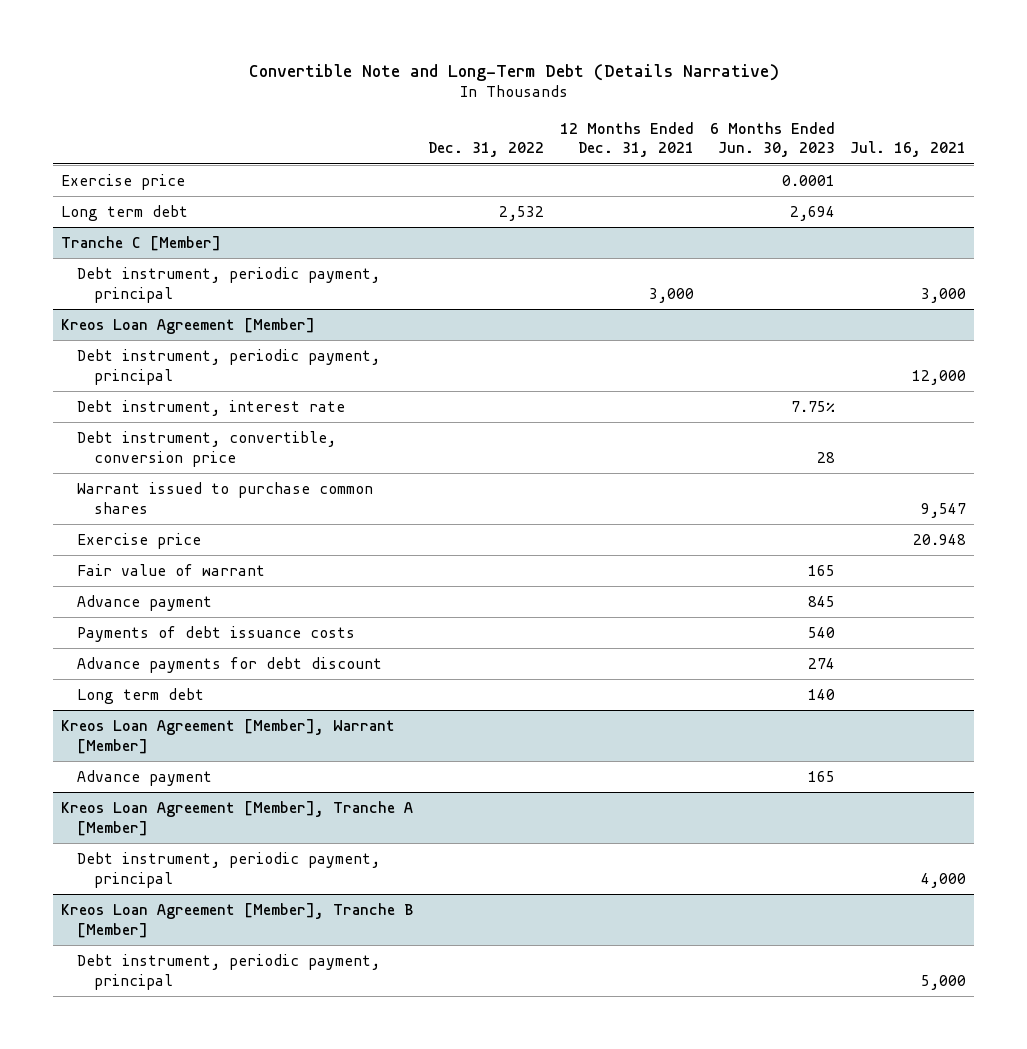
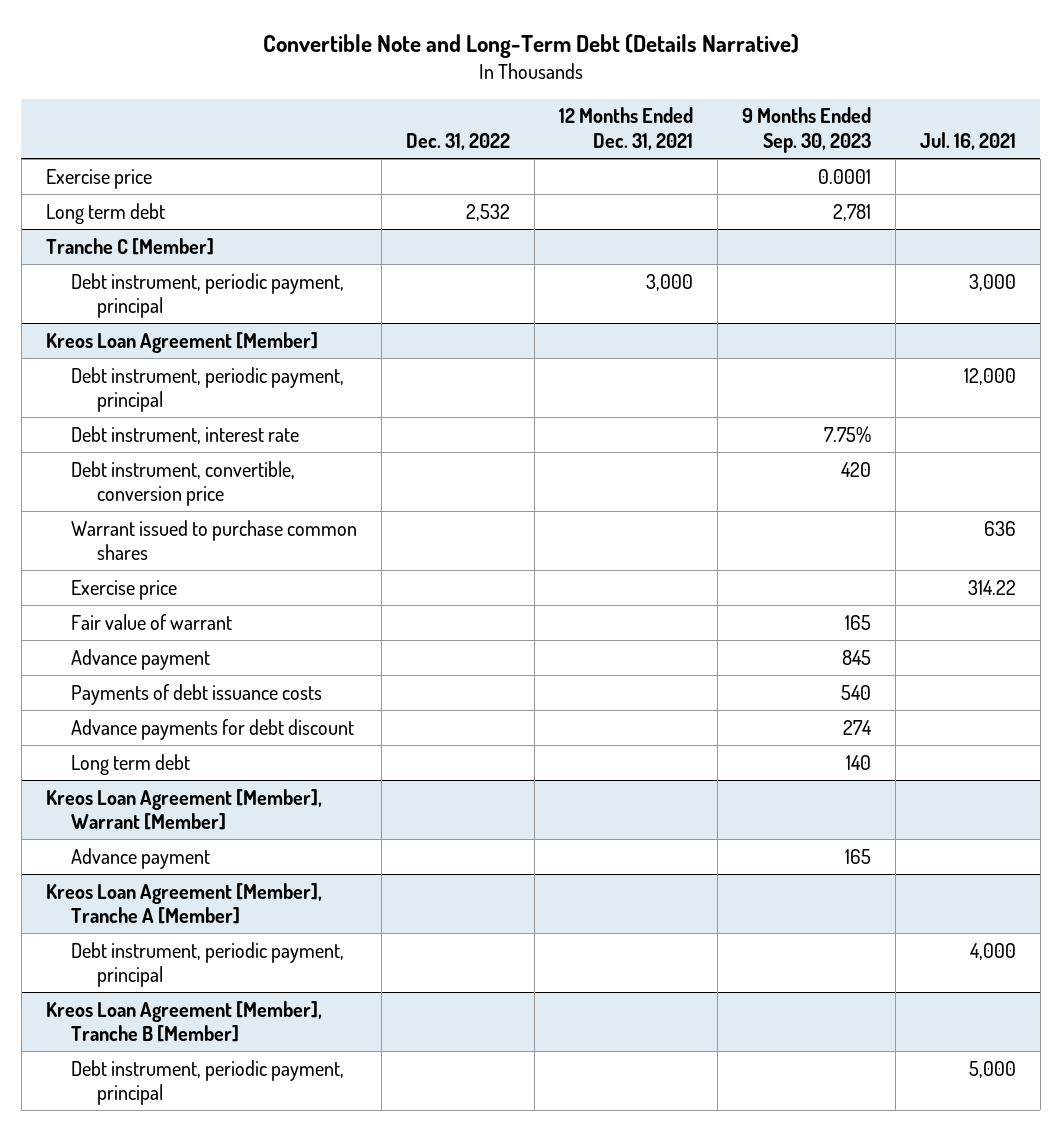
- | Dec. 31, 2022 | 12 Months Ended Dec. 31, 2021 | 6 Months Ended Jun. 30, 2023 | Jul. 16, 2021
+ | Dec. 31, 2022 | 12 Months Ended Dec. 31, 2021 | 9 Months Ended Sep. 30, 2023 | Jul. 16, 2021
@ Kreos Loan Agreement [Member]
- Warrant issued to purchase common shares | | | | 9,547
- Exercise price | | | | 20.948
+ Warrant issued to purchase common shares | | | | 636
+ Exercise price | | | | 314.22

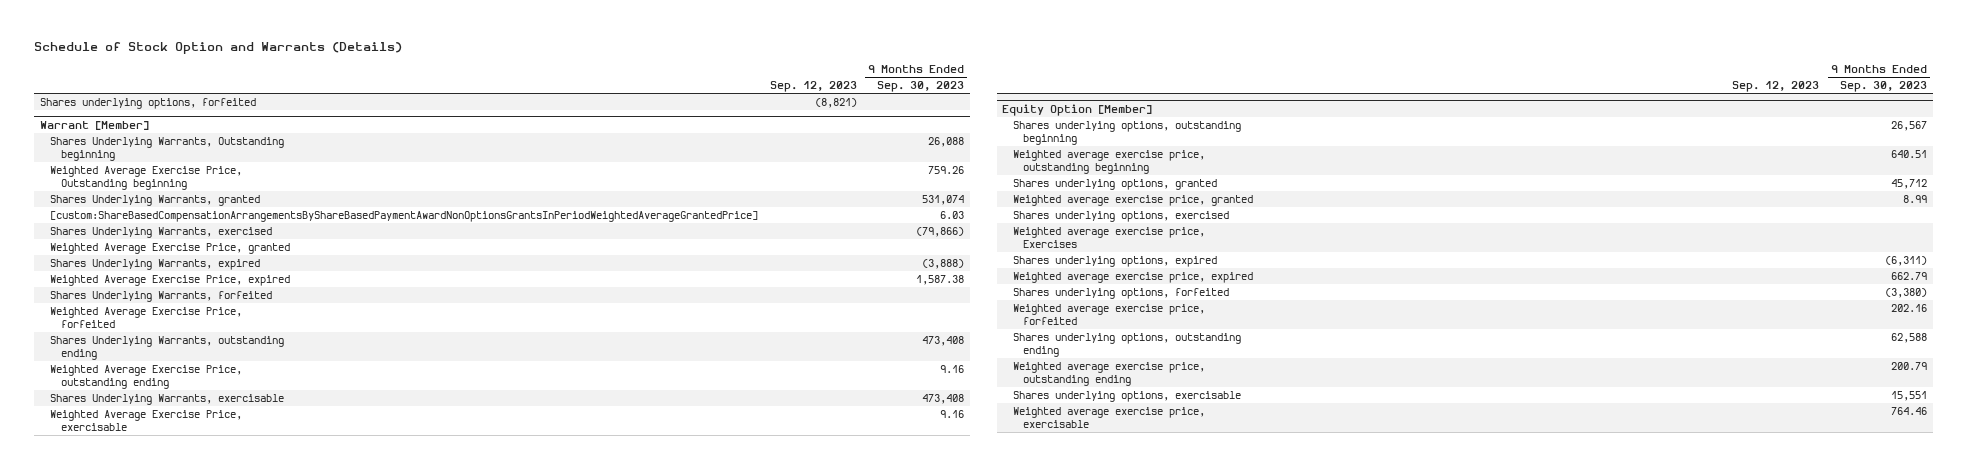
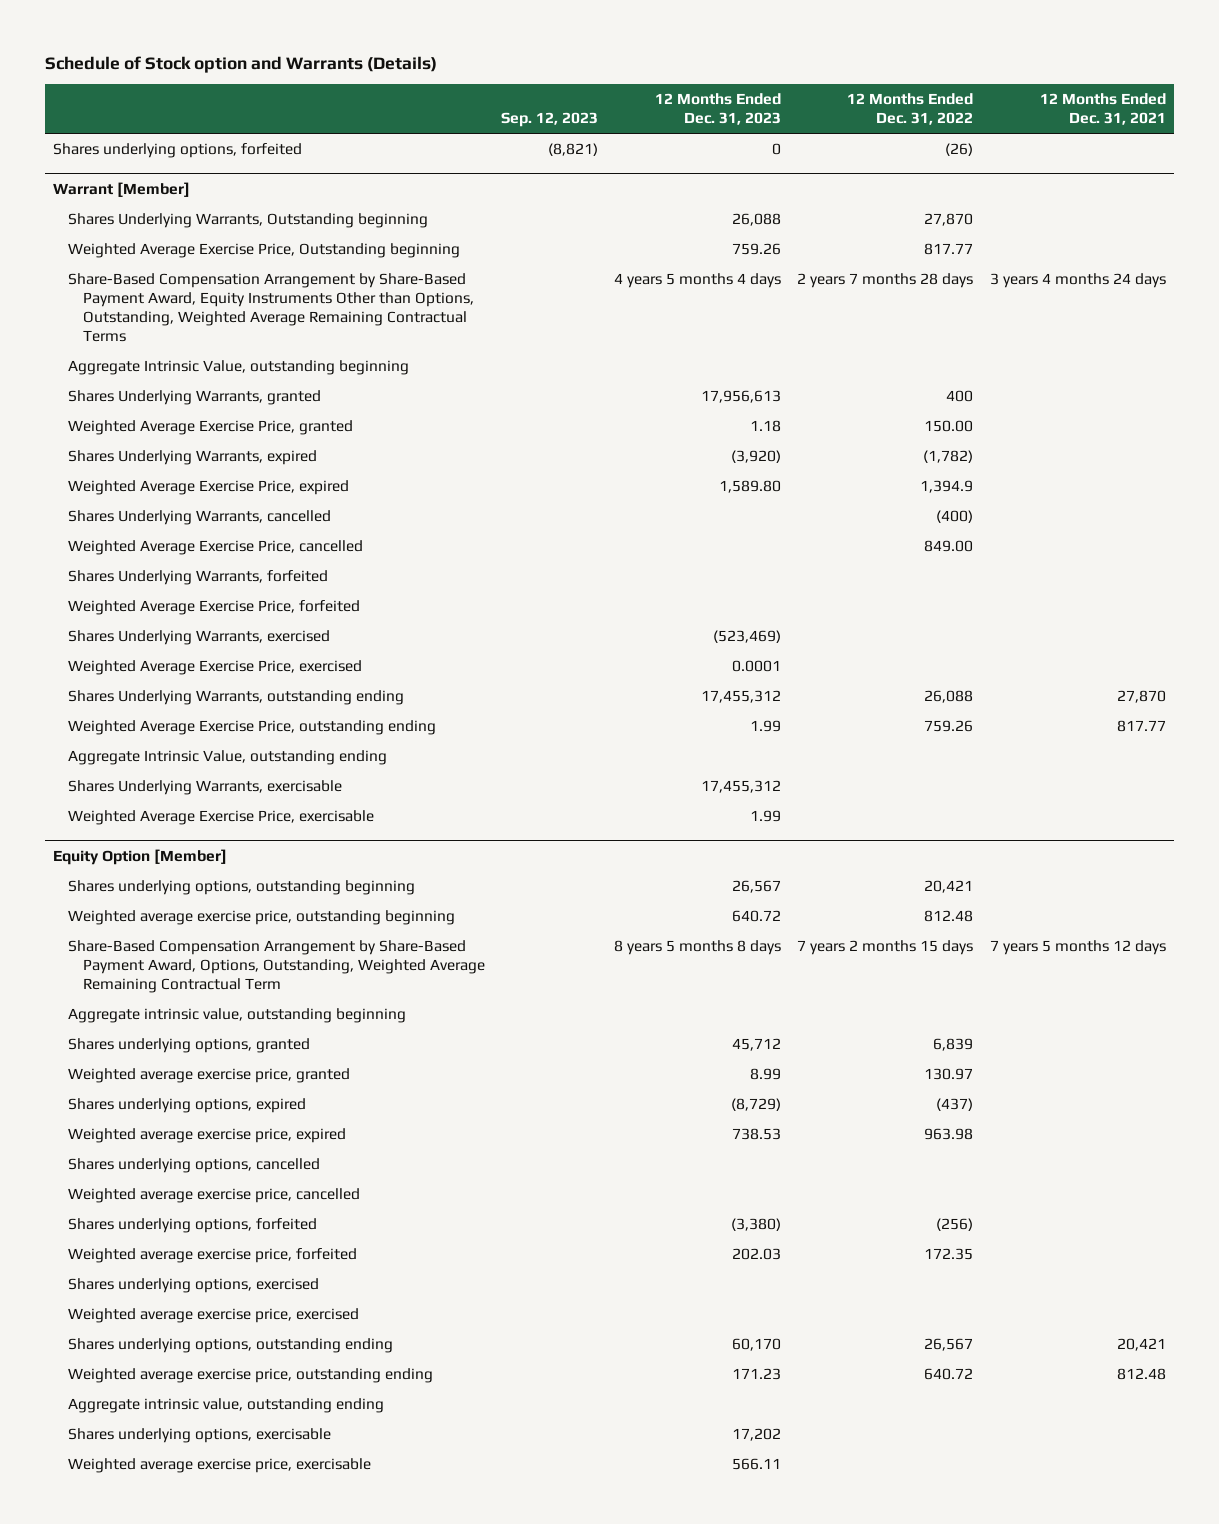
- Schedule of Stock Option and Warrants (Details)
+ Schedule of Stock option and Warrants (Details)
- | Sep. 12, 2023 | 9 Months Ended Sep. 30, 2023
+ | Sep. 12, 2023 | 12 Months Ended Dec. 31, 2023 | 12 Months Ended Dec. 31, 2022 | 12 Months Ended Dec. 31, 2021
@ Warrant [Member]
+ Share-Based Compensation Arrangement by Share-Based Payment Award, Equity Instruments Other than Options, Outstanding, Weighted Average Remaining Contractual Terms | | 4 years 5 months 4 days | 2 years 7 months 28 days | 3 years 4 months 24 days
+ Aggregate Intrinsic Value, outstanding beginning
- [custom:ShareBasedCompensationArrangementsByShareBasedPaymentAwardNonOptionsGrantsInPeriodWeightedAverageGrantedPrice] | | 6.03
+ Shares Underlying Warrants, cancelled | | | (400) |
+ Weighted Average Exercise Price, cancelled | | | 849.00 |
moved down: Shares Underlying Warrants, exercised | | (523,469) | |
+ Weighted Average Exercise Price, exercised | | 0.0001 | |
+ Aggregate Intrinsic Value, outstanding ending
@ Equity Option [Member]
+ Share-Based Compensation Arrangement by Share-Based Payment Award, Options, Outstanding, Weighted Average Remaining Contractual Term | | 8 years 5 months 8 days | 7 years 2 months 15 days | 7 years 5 months 12 days
+ Aggregate intrinsic value, outstanding beginning
- Weighted average exercise price, Exercises
+ Shares underlying options, cancelled
+ Weighted average exercise price, cancelled
moved down: Shares underlying options, exercised
+ Weighted average exercise price, exercised
+ Aggregate intrinsic value, outstanding ending

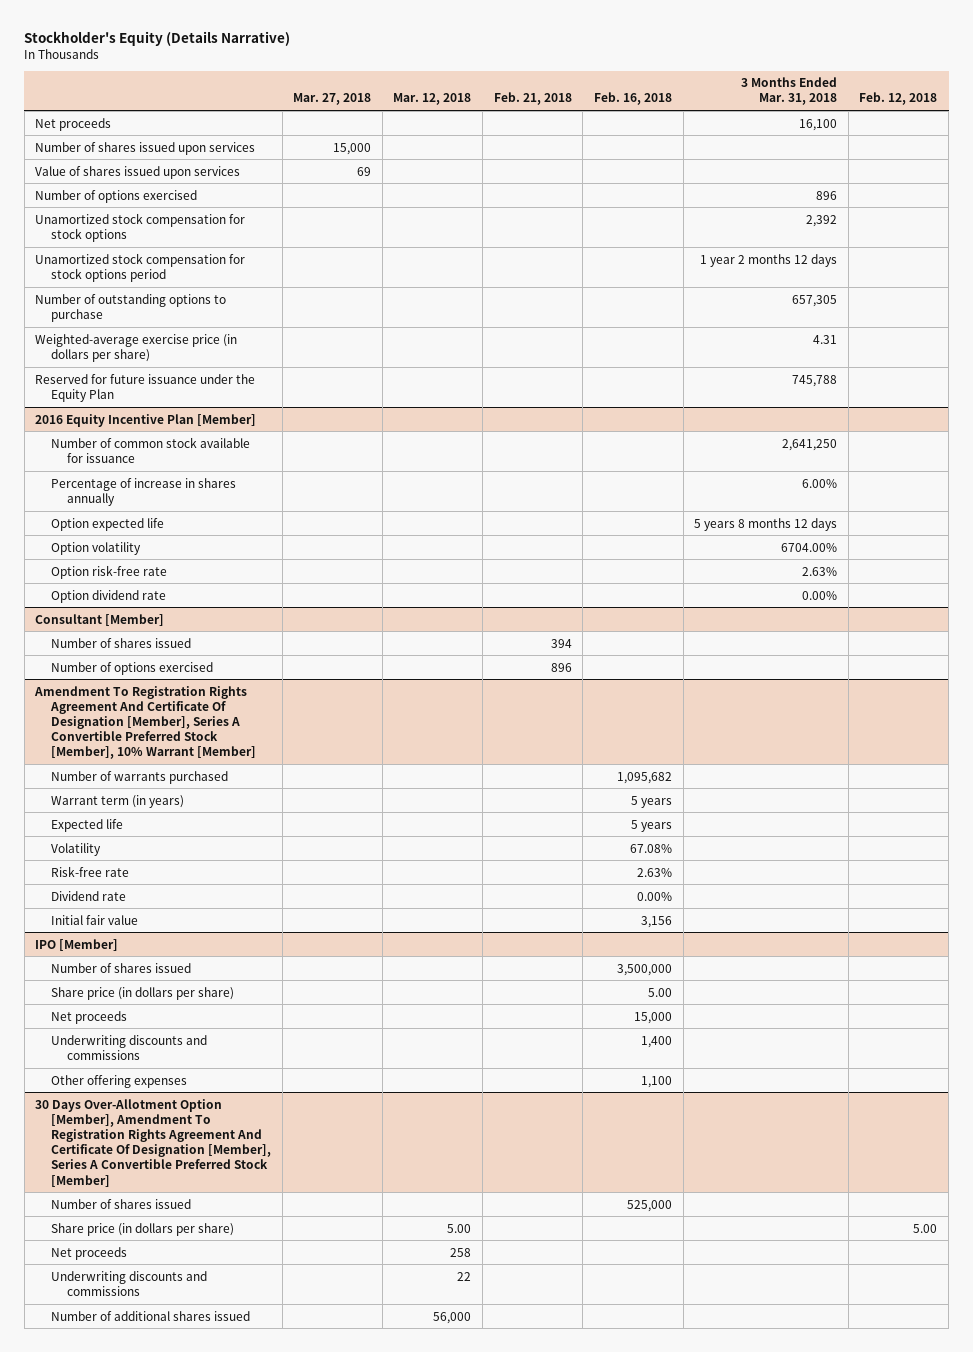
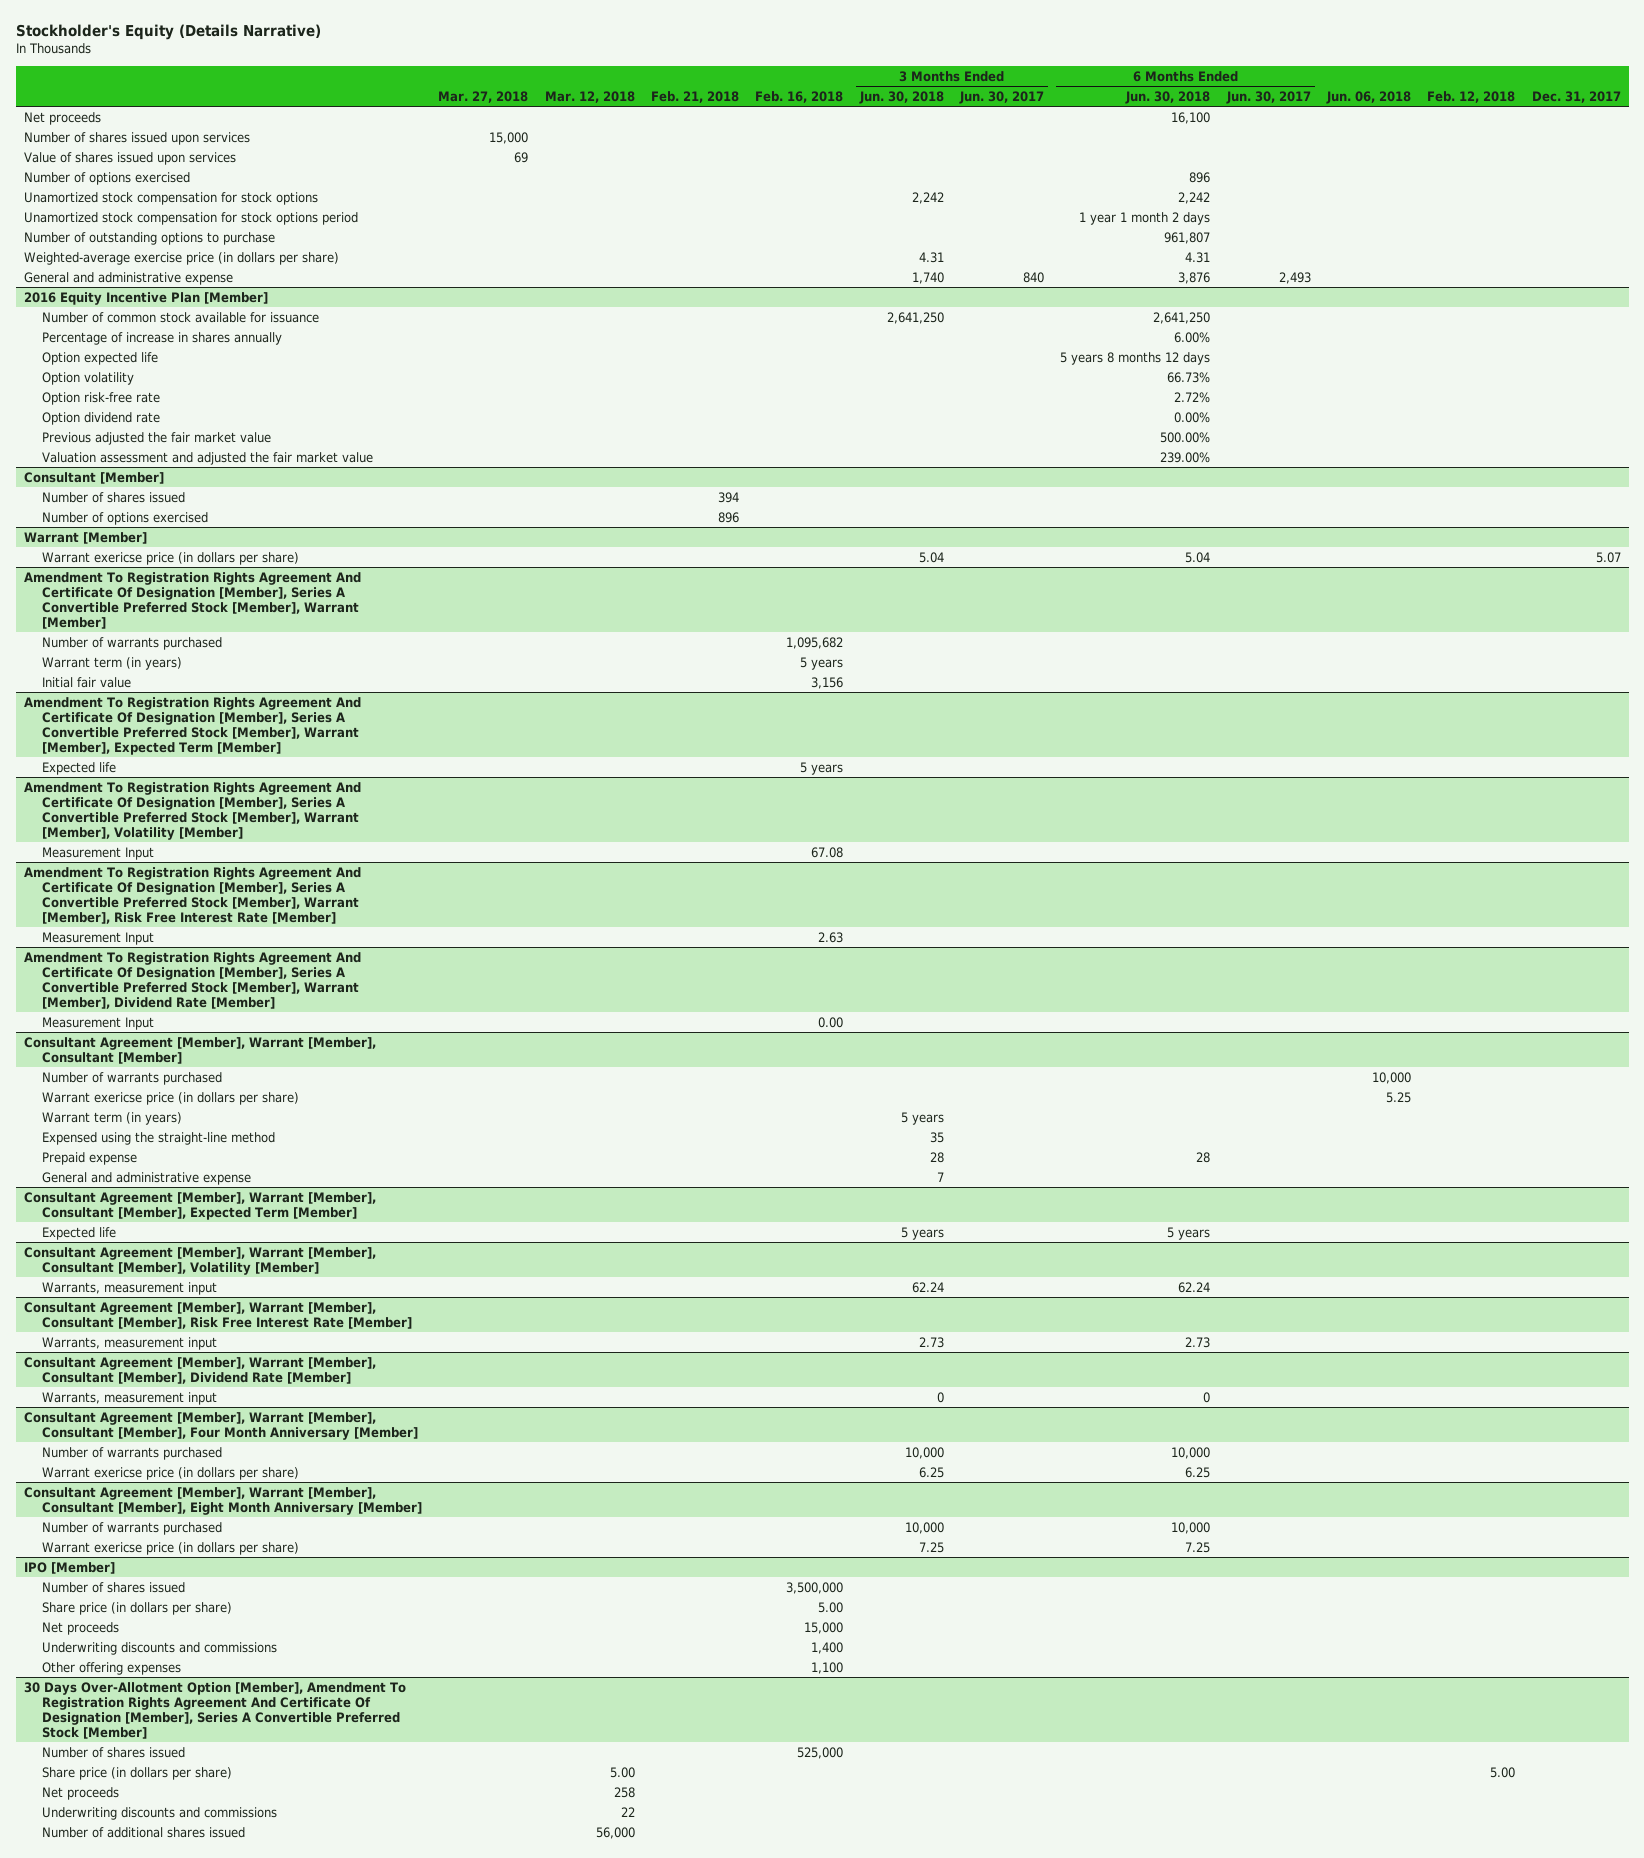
- | Mar. 27, 2018 | Mar. 12, 2018 | Feb. 21, 2018 | Feb. 16, 2018 | 3 Months Ended Mar. 31, 2018 | Feb. 12, 2018
+ | Mar. 27, 2018 | Mar. 12, 2018 | Feb. 21, 2018 | Feb. 16, 2018 | 3 Months Ended Jun. 30, 2018 | 3 Months Ended Jun. 30, 2017 | 6 Months Ended Jun. 30, 2018 | 6 Months Ended Jun. 30, 2017 | Jun. 06, 2018 | Feb. 12, 2018 | Dec. 31, 2017
- Reserved for future issuance under the Equity Plan | | | | | 745,788 |
+ General and administrative expense | | | | | 1,740 | 840 | 3,876 | 2,493 | | |
@ 2016 Equity Incentive Plan [Member]
+ Previous adjusted the fair market value | | | | | | | 500.00% | | | |
+ Valuation assessment and adjusted the fair market value | | | | | | | 239.00% | | | |
- Amendment To Registration Rights Agreement And Certificate Of Designation [Member], Series A Convertible Preferred Stock [Member], 10% Warrant [Member]
+ Warrant [Member]
+ Warrant exericse price (in dollars per share) | | | | | 5.04 | | 5.04 | | | | 5.07
+ Amendment To Registration Rights Agreement And Certificate Of Designation [Member], Series A Convertible Preferred Stock [Member], Warrant [Member]
- Expected life | | | | 5 years | |
- Volatility | | | | 67.08% | |
- Risk-free rate | | | | 2.63% | |
- Dividend rate | | | | 0.00% | |
+ Amendment To Registration Rights Agreement And Certificate Of Designation [Member], Series A Convertible Preferred Stock [Member], Warrant [Member], Expected Term [Member]
+ Expected life | | | | 5 years | | | | | | |
+ Amendment To Registration Rights Agreement And Certificate Of Designation [Member], Series A Convertible Preferred Stock [Member], Warrant [Member], Volatility [Member]
+ Measurement Input | | | | 67.08 | | | | | | |
+ Amendment To Registration Rights Agreement And Certificate Of Designation [Member], Series A Convertible Preferred Stock [Member], Warrant [Member], Risk Free Interest Rate [Member]
+ Measurement Input | | | | 2.63 | | | | | | |
+ Amendment To Registration Rights Agreement And Certificate Of Designation [Member], Series A Convertible Preferred Stock [Member], Warrant [Member], Dividend Rate [Member]
+ Measurement Input | | | | 0.00 | | | | | | |
+ Consultant Agreement [Member], Warrant [Member], Consultant [Member]
+ Number of warrants purchased | | | | | | | | | 10,000 | |
+ Warrant exericse price (in dollars per share) | | | | | | | | | 5.25 | |
+ Warrant term (in years) | | | | | 5 years | | | | | |
+ Expensed using the straight-line method | | | | | 35 | | | | | |
+ Prepaid expense | | | | | 28 | | 28 | | | |
+ General and administrative expense | | | | | 7 | | | | | |
+ Consultant Agreement [Member], Warrant [Member], Consultant [Member], Expected Term [Member]
+ Expected life | | | | | 5 years | | 5 years | | | |
+ Consultant Agreement [Member], Warrant [Member], Consultant [Member], Volatility [Member]
+ Warrants, measurement input | | | | | 62.24 | | 62.24 | | | |
+ Consultant Agreement [Member], Warrant [Member], Consultant [Member], Risk Free Interest Rate [Member]
+ Warrants, measurement input | | | | | 2.73 | | 2.73 | | | |
+ Consultant Agreement [Member], Warrant [Member], Consultant [Member], Dividend Rate [Member]
+ Warrants, measurement input | | | | | 0 | | 0 | | | |
+ Consultant Agreement [Member], Warrant [Member], Consultant [Member], Four Month Anniversary [Member]
+ Number of warrants purchased | | | | | 10,000 | | 10,000 | | | |
+ Warrant exericse price (in dollars per share) | | | | | 6.25 | | 6.25 | | | |
+ Consultant Agreement [Member], Warrant [Member], Consultant [Member], Eight Month Anniversary [Member]
+ Number of warrants purchased | | | | | 10,000 | | 10,000 | | | |
+ Warrant exericse price (in dollars per share) | | | | | 7.25 | | 7.25 | | | |

